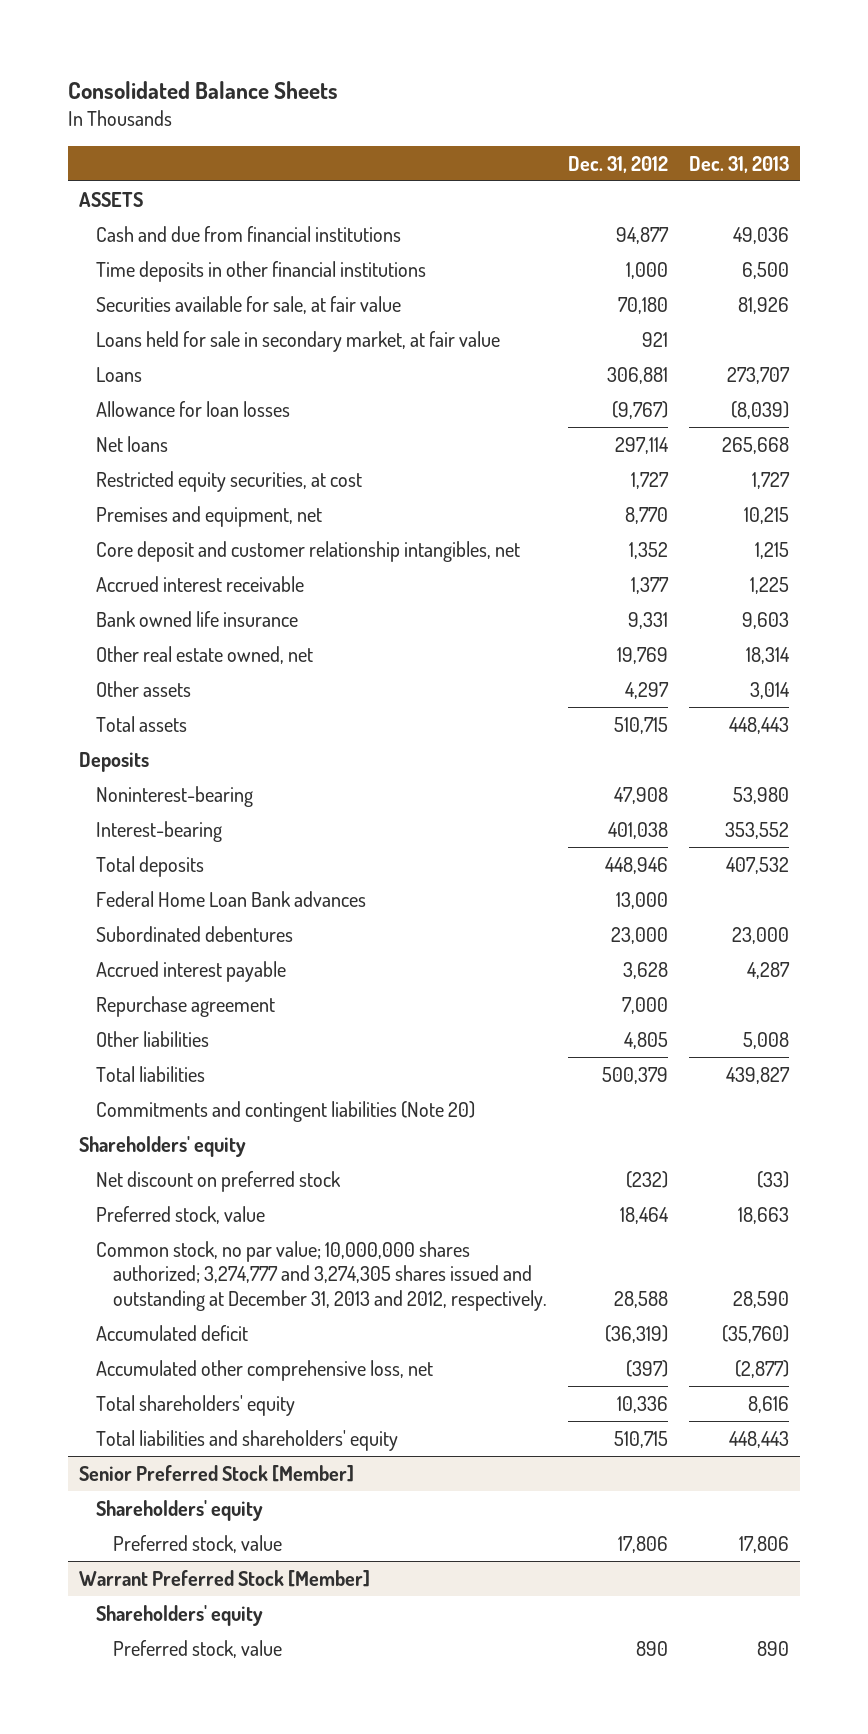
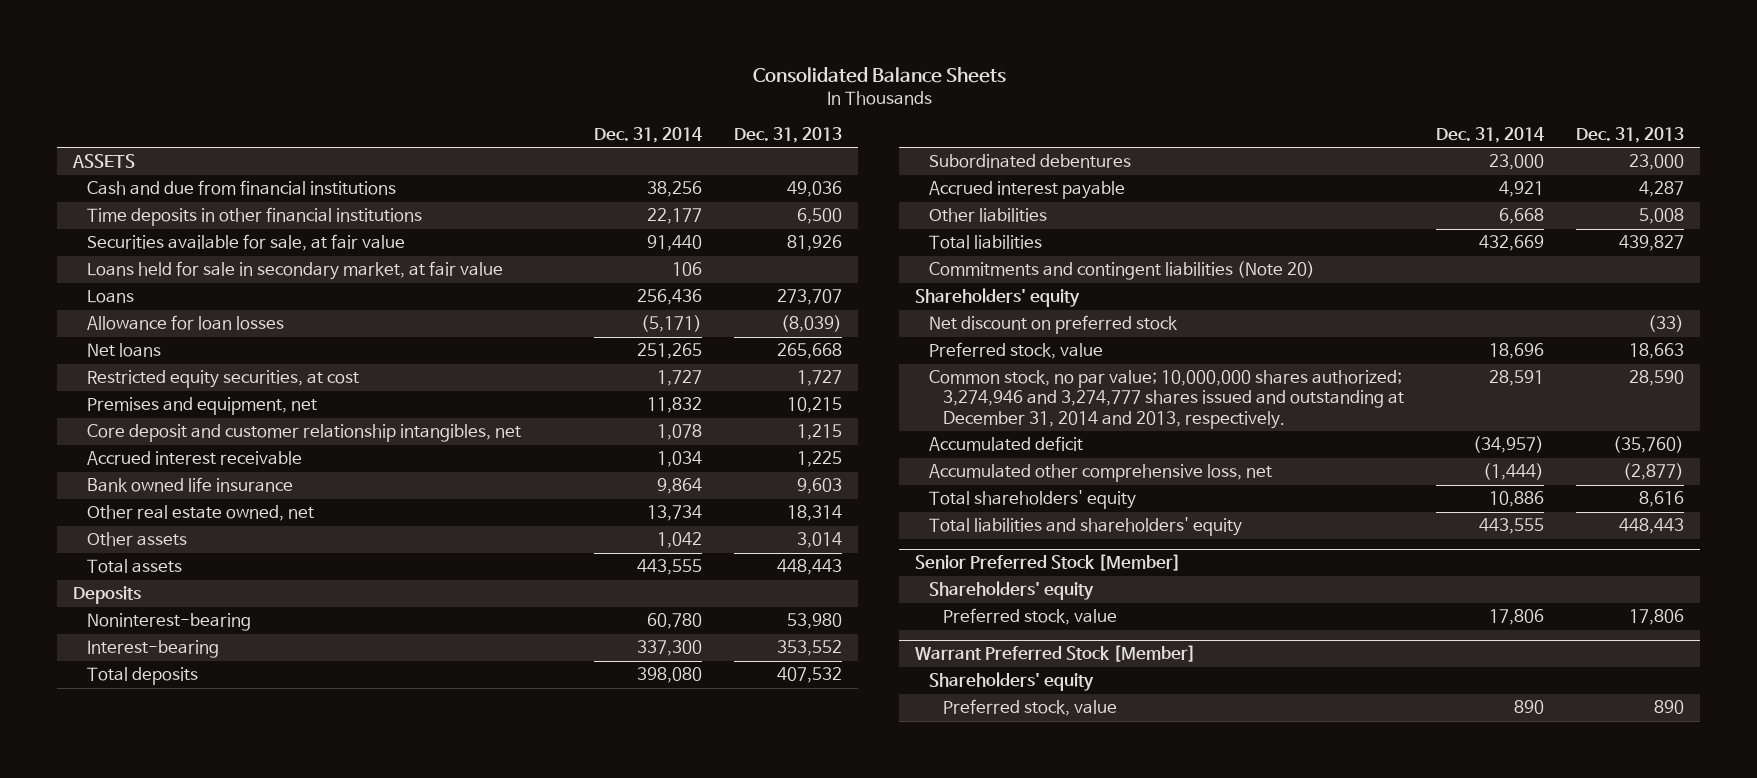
- | Dec. 31, 2012 | Dec. 31, 2013
+ | Dec. 31, 2014 | Dec. 31, 2013
- Federal Home Loan Bank advances | 13,000 |
- Repurchase agreement | 7,000 |
- Common stock, no par value; 10,000,000 shares authorized; 3,274,777 and 3,274,305 shares issued and outstanding at December 31, 2013 and 2012, respectively. | 28,588 | 28,590
+ Common stock, no par value; 10,000,000 shares authorized; 3,274,946 and 3,274,777 shares issued and outstanding at December 31, 2014 and 2013, respectively. | 28,591 | 28,590

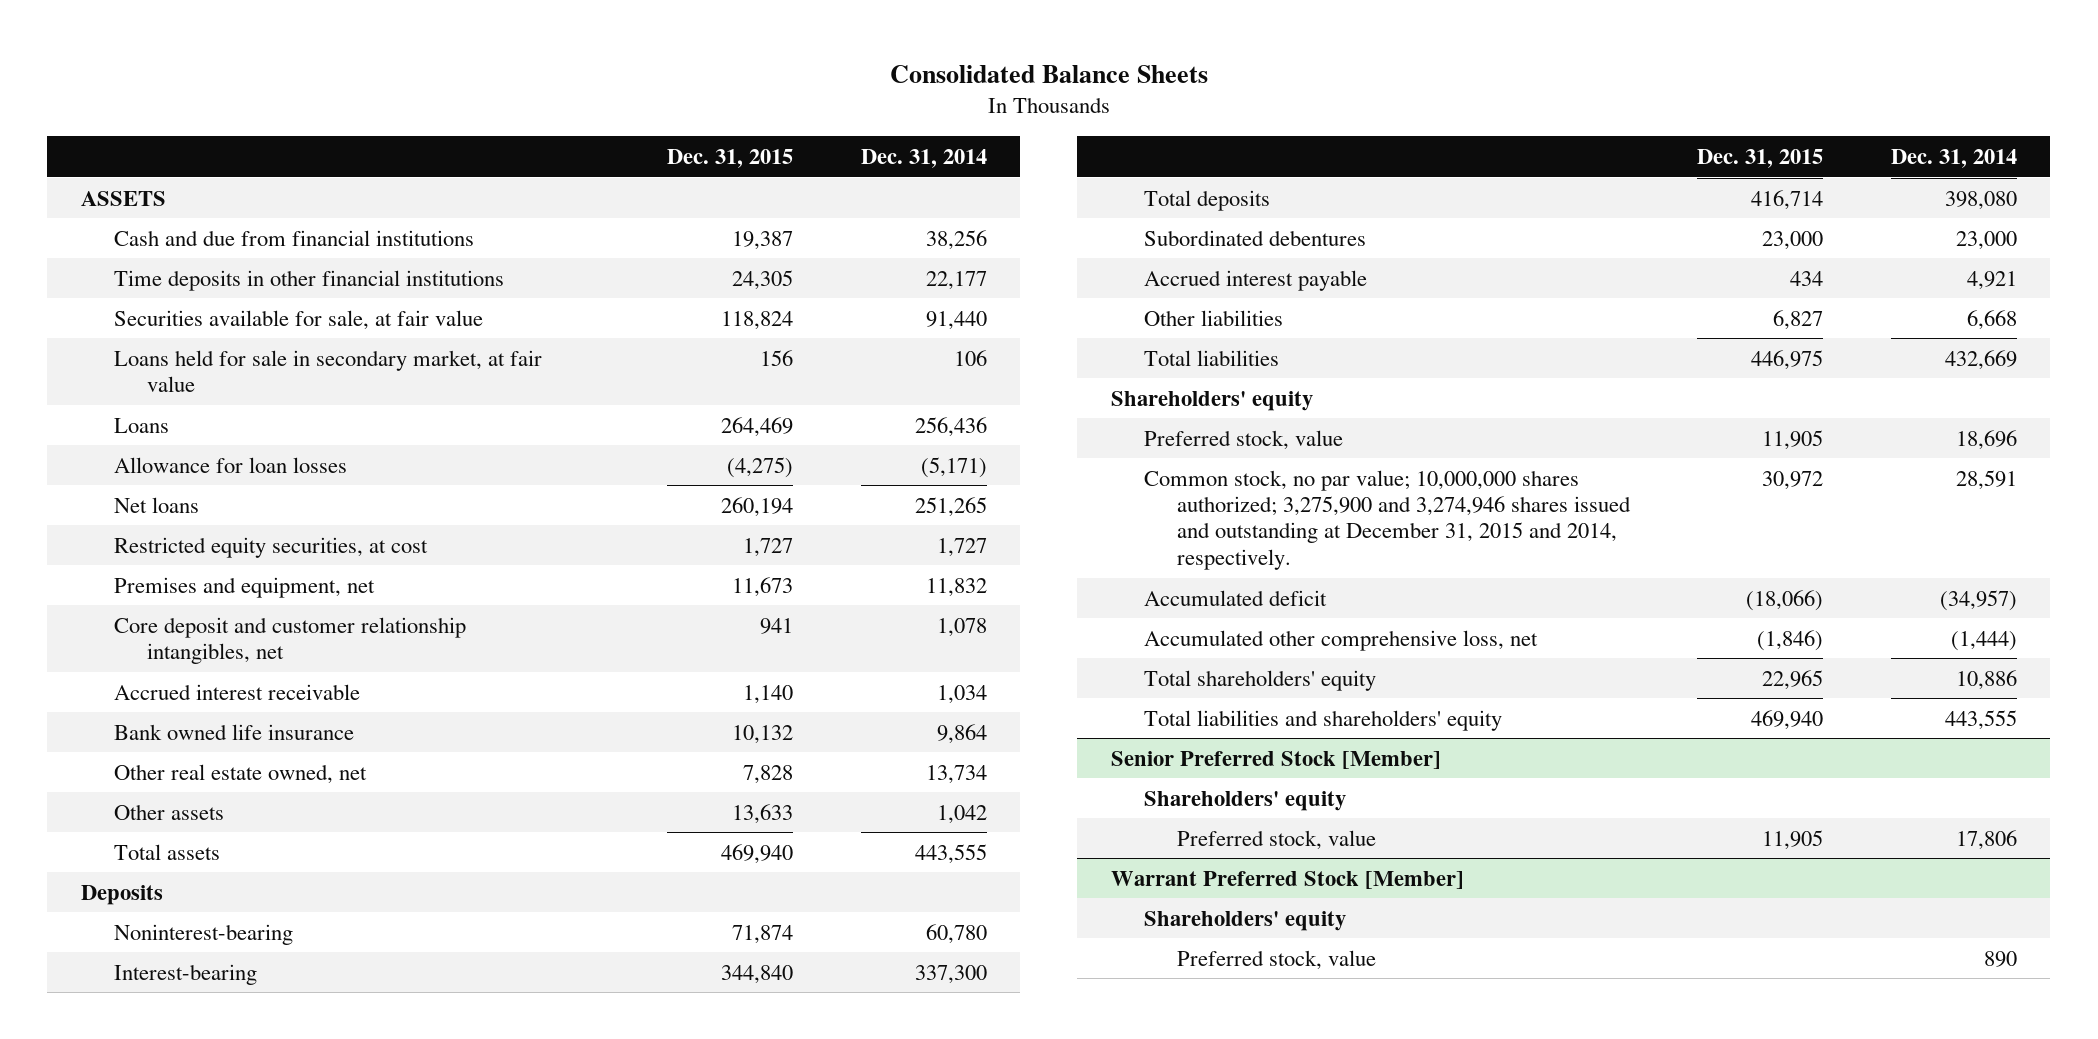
- | Dec. 31, 2014 | Dec. 31, 2013
+ | Dec. 31, 2015 | Dec. 31, 2014
- Commitments and contingent liabilities (Note 20)
- Net discount on preferred stock | | (33)
- Common stock, no par value; 10,000,000 shares authorized; 3,274,946 and 3,274,777 shares issued and outstanding at December 31, 2014 and 2013, respectively. | 28,591 | 28,590
+ Common stock, no par value; 10,000,000 shares authorized; 3,275,900 and 3,274,946 shares issued and outstanding at December 31, 2015 and 2014, respectively. | 30,972 | 28,591

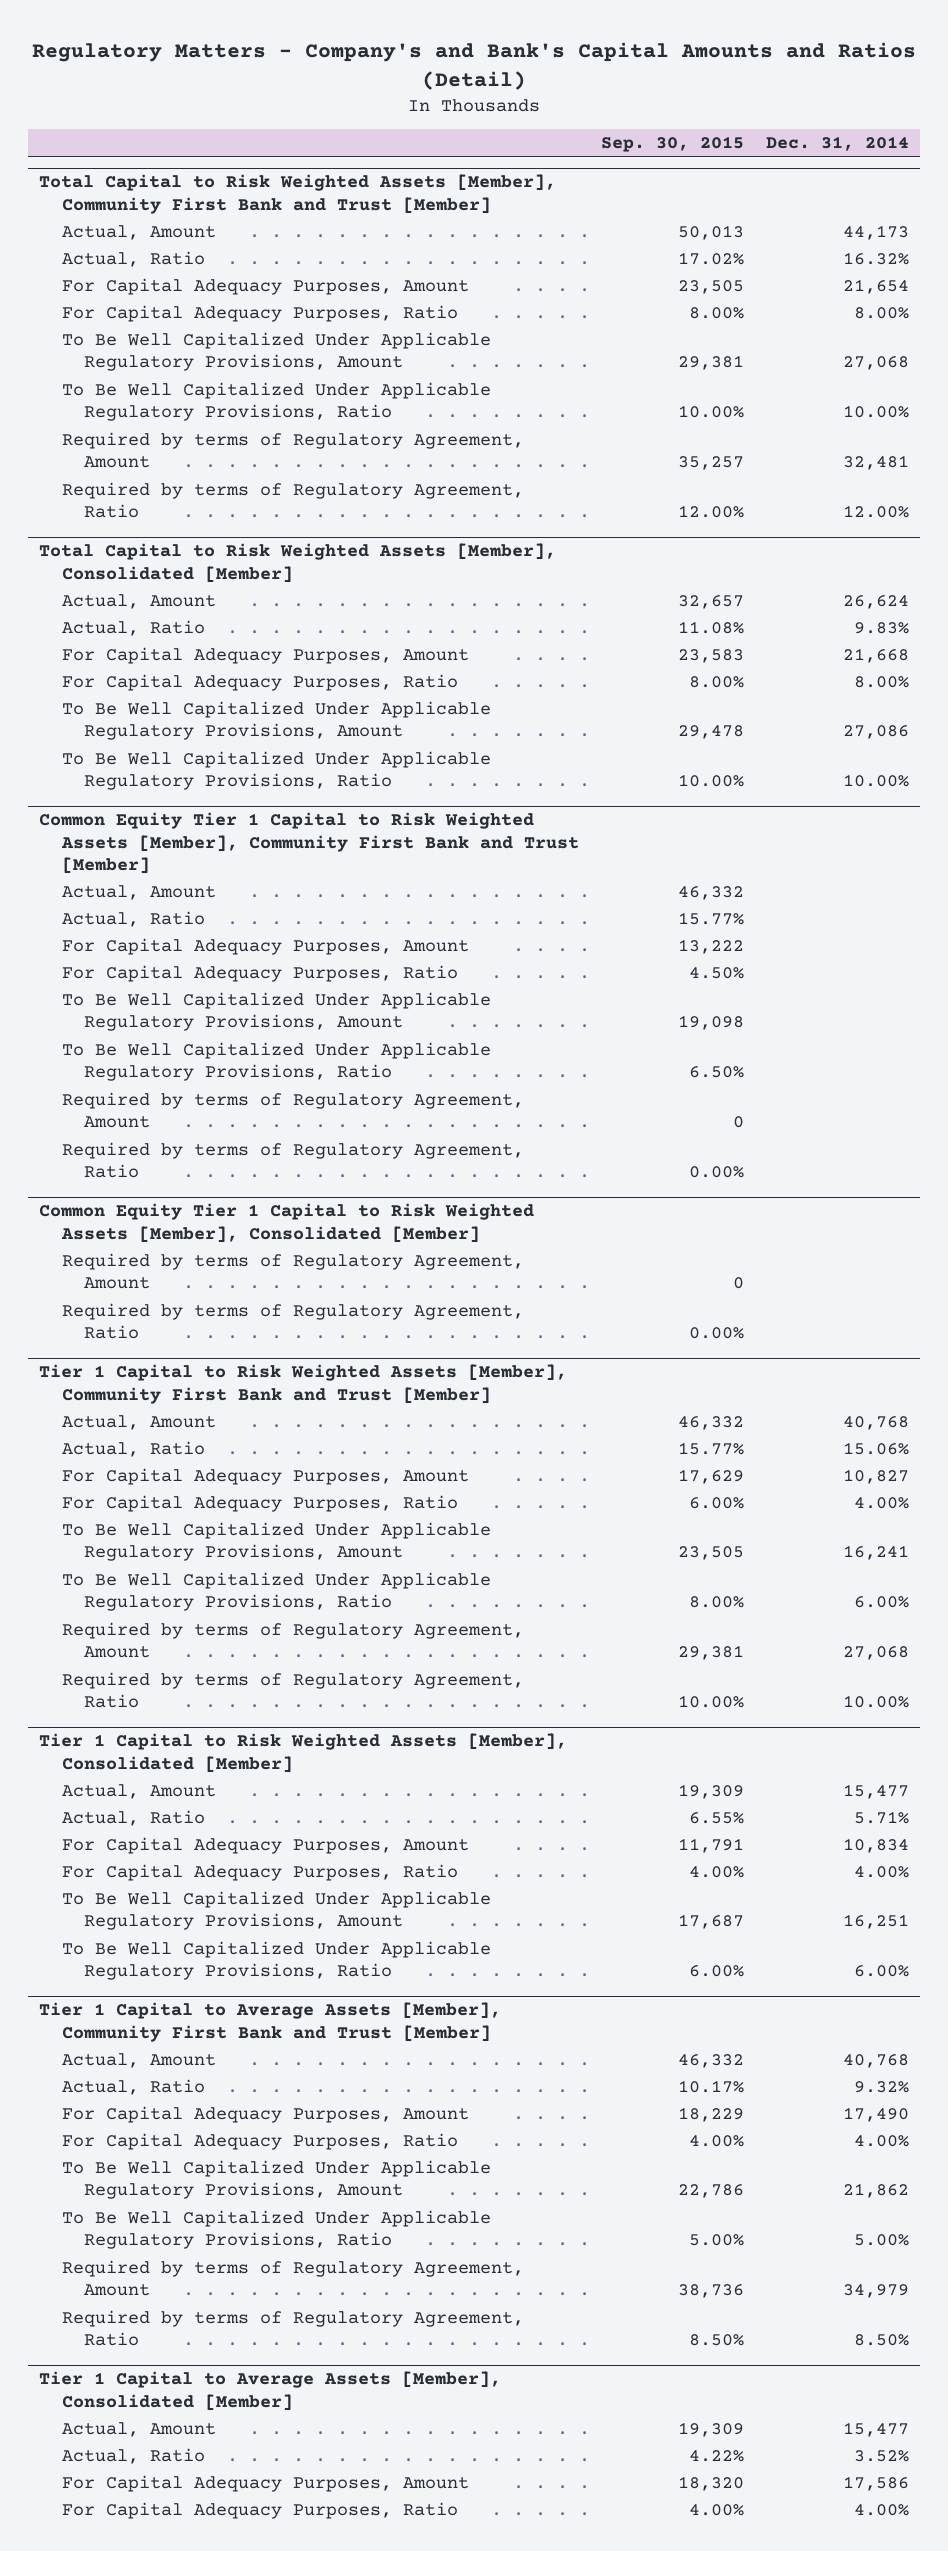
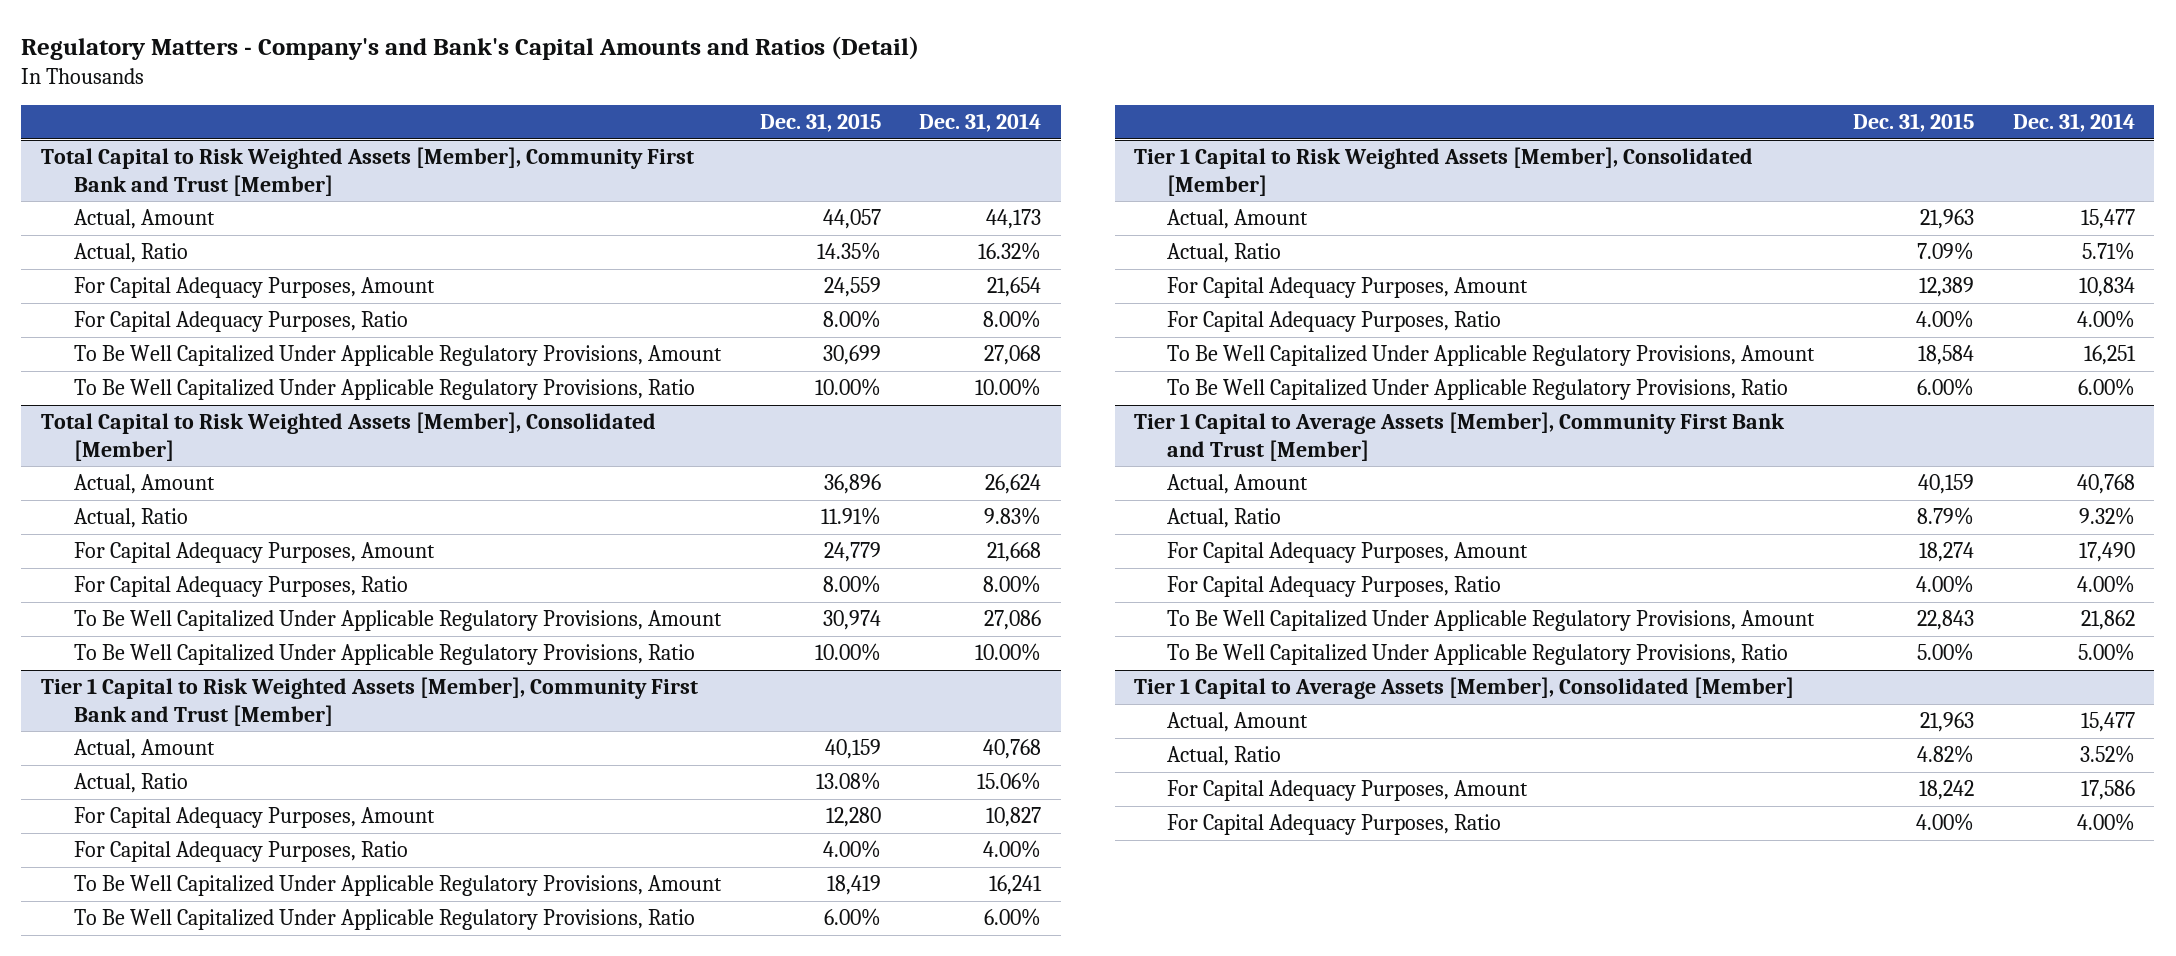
- | Sep. 30, 2015 | Dec. 31, 2014
+ | Dec. 31, 2015 | Dec. 31, 2014
@ Total Capital to Risk Weighted Assets [Member], Community First Bank and Trust [Member]
- Required by terms of Regulatory Agreement, Amount | 35,257 | 32,481
- Required by terms of Regulatory Agreement, Ratio | 12.00% | 12.00%
- Common Equity Tier 1 Capital to Risk Weighted Assets [Member], Community First Bank and Trust [Member]
- Actual, Amount | 46,332 |
- Actual, Ratio | 15.77% |
- For Capital Adequacy Purposes, Amount | 13,222 |
- For Capital Adequacy Purposes, Ratio | 4.50% |
- To Be Well Capitalized Under Applicable Regulatory Provisions, Amount | 19,098 |
- To Be Well Capitalized Under Applicable Regulatory Provisions, Ratio | 6.50% |
- Required by terms of Regulatory Agreement, Amount | 0 |
- Required by terms of Regulatory Agreement, Ratio | 0.00% |
- Common Equity Tier 1 Capital to Risk Weighted Assets [Member], Consolidated [Member]
- Required by terms of Regulatory Agreement, Amount | 0 |
- Required by terms of Regulatory Agreement, Ratio | 0.00% |
@ Tier 1 Capital to Risk Weighted Assets [Member], Community First Bank and Trust [Member]
- Required by terms of Regulatory Agreement, Amount | 29,381 | 27,068
- Required by terms of Regulatory Agreement, Ratio | 10.00% | 10.00%
@ Tier 1 Capital to Average Assets [Member], Community First Bank and Trust [Member]
- Required by terms of Regulatory Agreement, Amount | 38,736 | 34,979
- Required by terms of Regulatory Agreement, Ratio | 8.50% | 8.50%

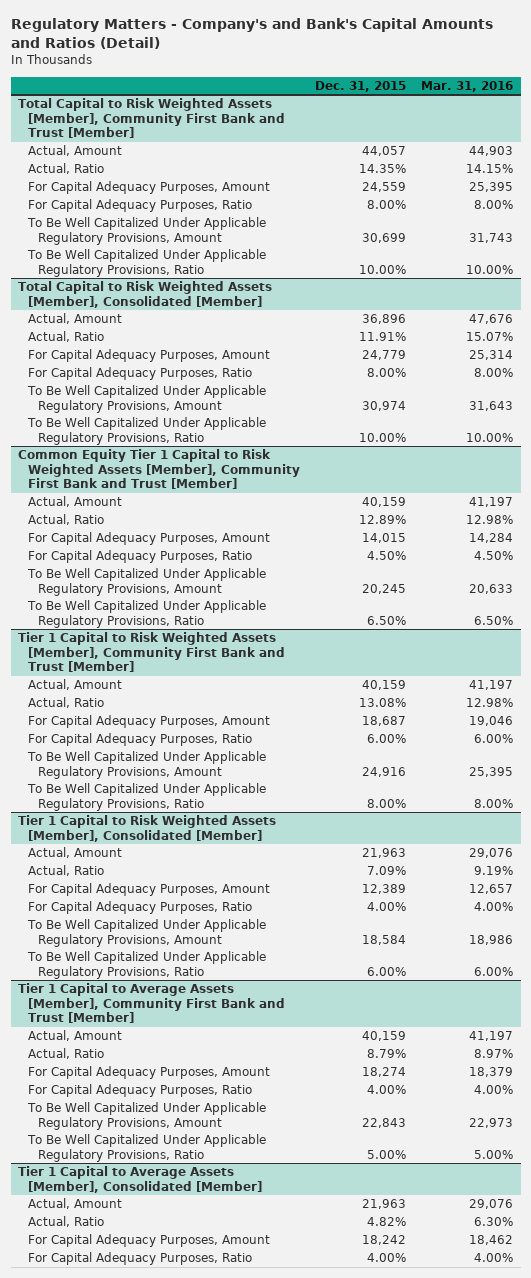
- | Dec. 31, 2015 | Dec. 31, 2014
+ | Dec. 31, 2015 | Mar. 31, 2016
+ Common Equity Tier 1 Capital to Risk Weighted Assets [Member], Community First Bank and Trust [Member]
+ Actual, Amount | 40,159 | 41,197
+ Actual, Ratio | 12.89% | 12.98%
+ For Capital Adequacy Purposes, Amount | 14,015 | 14,284
+ For Capital Adequacy Purposes, Ratio | 4.50% | 4.50%
+ To Be Well Capitalized Under Applicable Regulatory Provisions, Amount | 20,245 | 20,633
+ To Be Well Capitalized Under Applicable Regulatory Provisions, Ratio | 6.50% | 6.50%
@ Tier 1 Capital to Risk Weighted Assets [Member], Community First Bank and Trust [Member]
- For Capital Adequacy Purposes, Amount | 12,280 | 10,827
- For Capital Adequacy Purposes, Ratio | 4.00% | 4.00%
- To Be Well Capitalized Under Applicable Regulatory Provisions, Amount | 18,419 | 16,241
- To Be Well Capitalized Under Applicable Regulatory Provisions, Ratio | 6.00% | 6.00%
+ For Capital Adequacy Purposes, Amount | 18,687 | 19,046
+ For Capital Adequacy Purposes, Ratio | 6.00% | 6.00%
+ To Be Well Capitalized Under Applicable Regulatory Provisions, Amount | 24,916 | 25,395
+ To Be Well Capitalized Under Applicable Regulatory Provisions, Ratio | 8.00% | 8.00%

